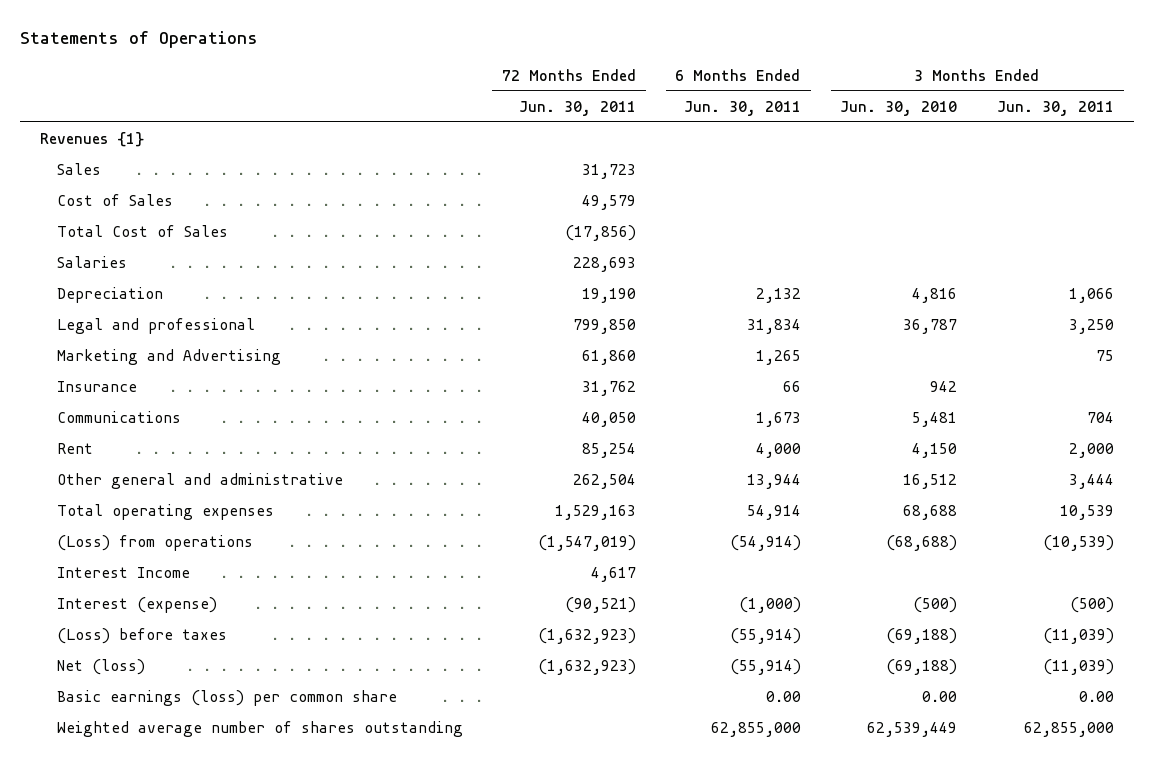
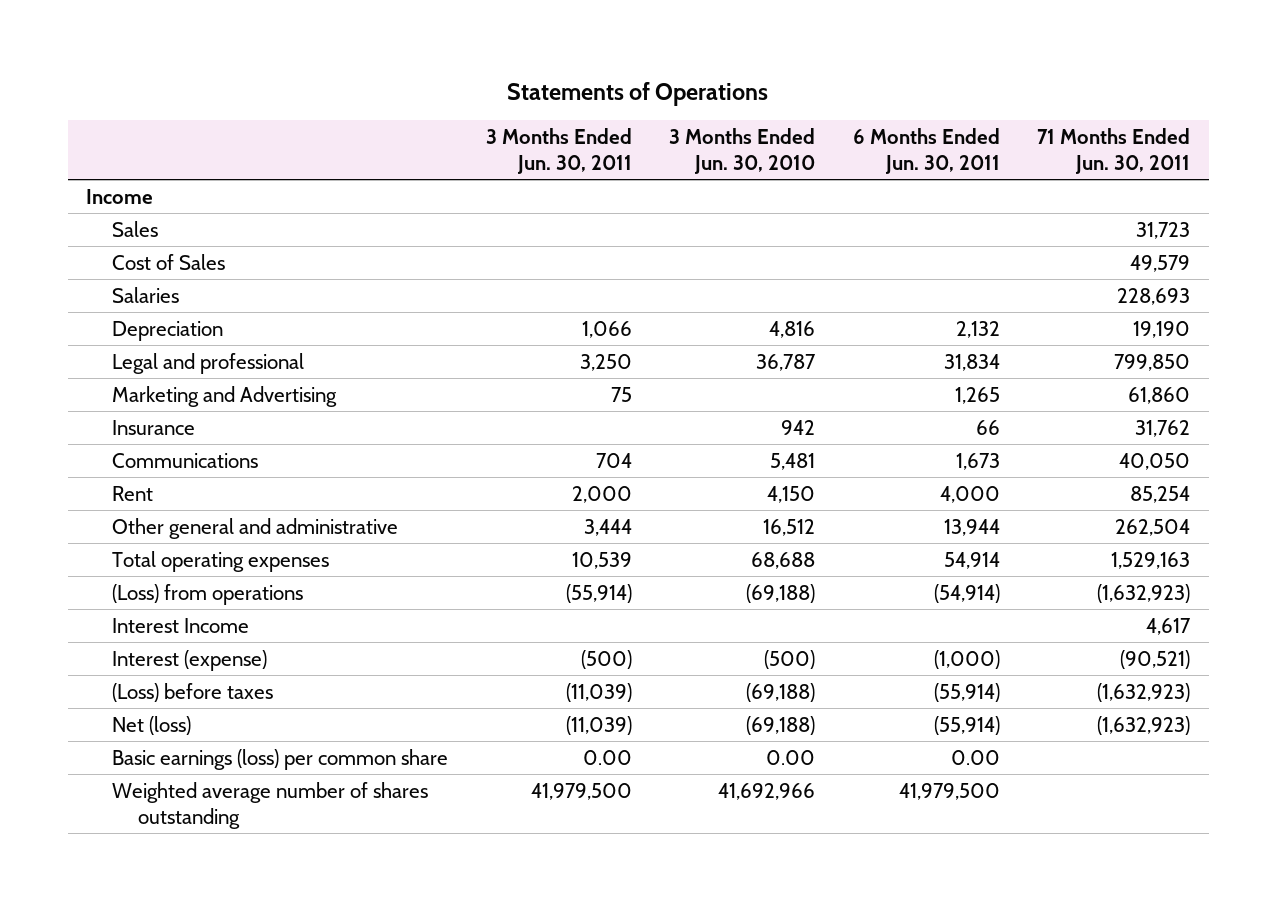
- | 72 Months Ended Jun. 30, 2011 | 6 Months Ended Jun. 30, 2011 | 3 Months Ended Jun. 30, 2010 | 3 Months Ended Jun. 30, 2011
+ | 3 Months Ended Jun. 30, 2011 | 3 Months Ended Jun. 30, 2010 | 6 Months Ended Jun. 30, 2011 | 71 Months Ended Jun. 30, 2011
- Revenues {1}
+ Income
- Total Cost of Sales | (17,856) | | |
- (Loss) from operations | (1,547,019) | (54,914) | (68,688) | (10,539)
+ (Loss) from operations | (55,914) | (69,188) | (54,914) | (1,632,923)
- Weighted average number of shares outstanding | | 62,855,000 | 62,539,449 | 62,855,000
+ Weighted average number of shares outstanding | 41,979,500 | 41,692,966 | 41,979,500 |

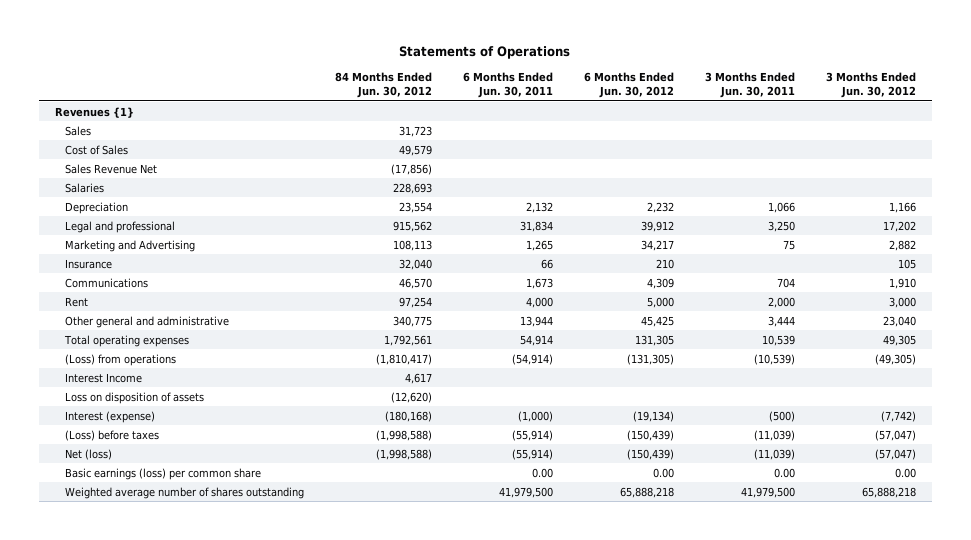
- | 3 Months Ended Jun. 30, 2011 | 3 Months Ended Jun. 30, 2010 | 6 Months Ended Jun. 30, 2011 | 71 Months Ended Jun. 30, 2011
+ | 84 Months Ended Jun. 30, 2012 | 6 Months Ended Jun. 30, 2011 | 6 Months Ended Jun. 30, 2012 | 3 Months Ended Jun. 30, 2011 | 3 Months Ended Jun. 30, 2012
- Income
+ Revenues {1}
+ Sales Revenue Net | (17,856) | | | |
- (Loss) from operations | (55,914) | (69,188) | (54,914) | (1,632,923)
+ (Loss) from operations | (1,810,417) | (54,914) | (131,305) | (10,539) | (49,305)
+ Loss on disposition of assets | (12,620) | | | |

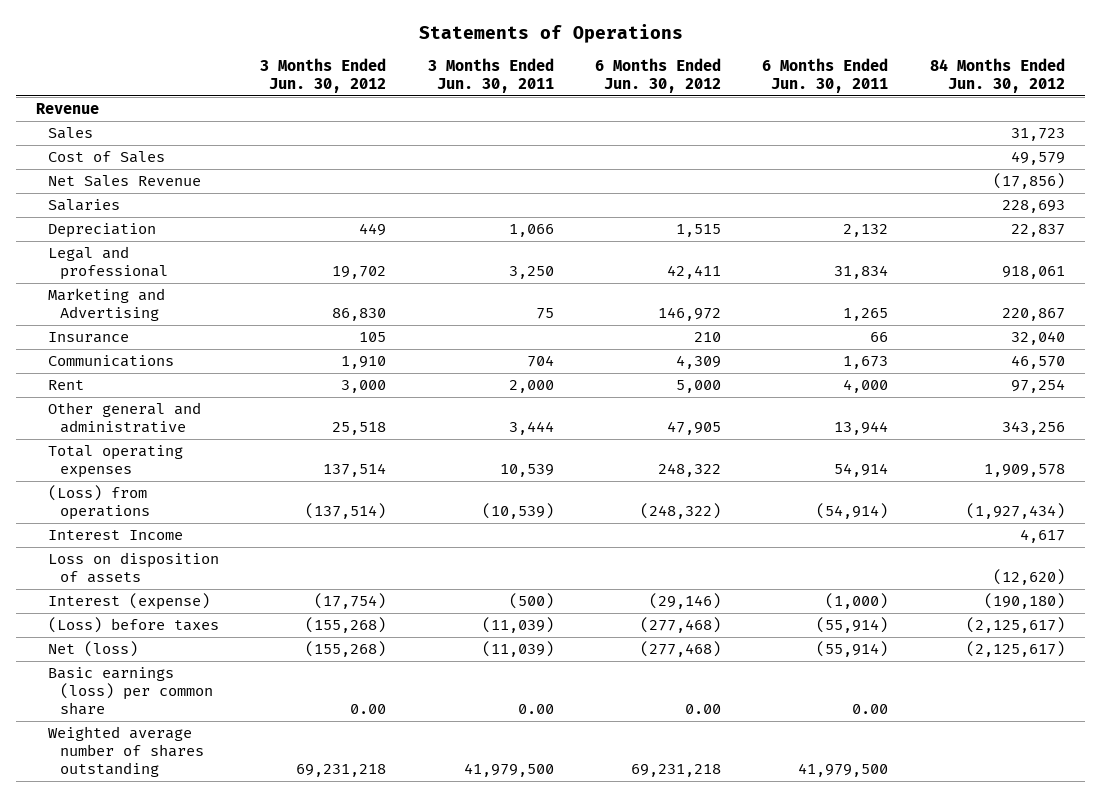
- | 84 Months Ended Jun. 30, 2012 | 6 Months Ended Jun. 30, 2011 | 6 Months Ended Jun. 30, 2012 | 3 Months Ended Jun. 30, 2011 | 3 Months Ended Jun. 30, 2012
+ | 3 Months Ended Jun. 30, 2012 | 3 Months Ended Jun. 30, 2011 | 6 Months Ended Jun. 30, 2012 | 6 Months Ended Jun. 30, 2011 | 84 Months Ended Jun. 30, 2012
- Revenues {1}
+ Revenue
- Sales Revenue Net | (17,856) | | | |
+ Net Sales Revenue | | | | | (17,856)
- Depreciation | 23,554 | 2,132 | 2,232 | 1,066 | 1,166
- Legal and professional | 915,562 | 31,834 | 39,912 | 3,250 | 17,202
- Marketing and Advertising | 108,113 | 1,265 | 34,217 | 75 | 2,882
+ Depreciation | 449 | 1,066 | 1,515 | 2,132 | 22,837
+ Legal and professional | 19,702 | 3,250 | 42,411 | 31,834 | 918,061
+ Marketing and Advertising | 86,830 | 75 | 146,972 | 1,265 | 220,867
- Other general and administrative | 340,775 | 13,944 | 45,425 | 3,444 | 23,040
- Total operating expenses | 1,792,561 | 54,914 | 131,305 | 10,539 | 49,305
- (Loss) from operations | (1,810,417) | (54,914) | (131,305) | (10,539) | (49,305)
+ Other general and administrative | 25,518 | 3,444 | 47,905 | 13,944 | 343,256
+ Total operating expenses | 137,514 | 10,539 | 248,322 | 54,914 | 1,909,578
+ (Loss) from operations | (137,514) | (10,539) | (248,322) | (54,914) | (1,927,434)
- Interest (expense) | (180,168) | (1,000) | (19,134) | (500) | (7,742)
- (Loss) before taxes | (1,998,588) | (55,914) | (150,439) | (11,039) | (57,047)
- Net (loss) | (1,998,588) | (55,914) | (150,439) | (11,039) | (57,047)
+ Interest (expense) | (17,754) | (500) | (29,146) | (1,000) | (190,180)
+ (Loss) before taxes | (155,268) | (11,039) | (277,468) | (55,914) | (2,125,617)
+ Net (loss) | (155,268) | (11,039) | (277,468) | (55,914) | (2,125,617)
- Weighted average number of shares outstanding | | 41,979,500 | 65,888,218 | 41,979,500 | 65,888,218
+ Weighted average number of shares outstanding | 69,231,218 | 41,979,500 | 69,231,218 | 41,979,500 |

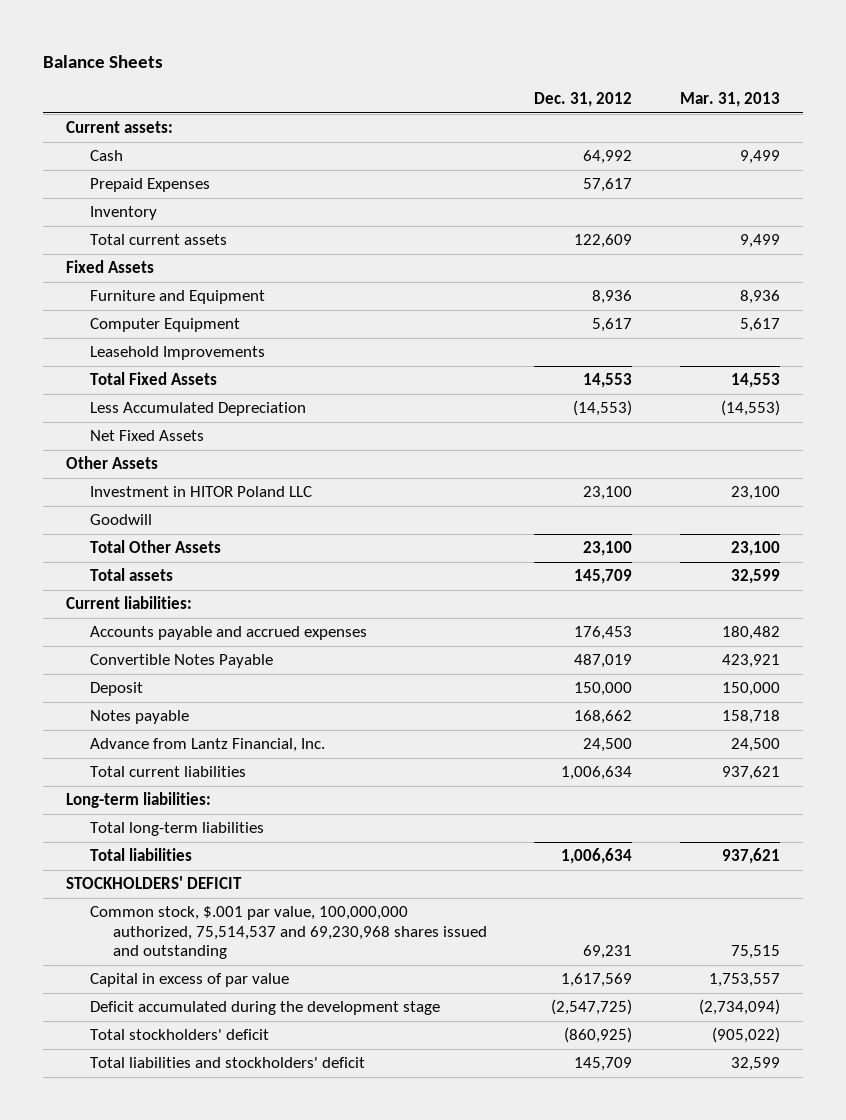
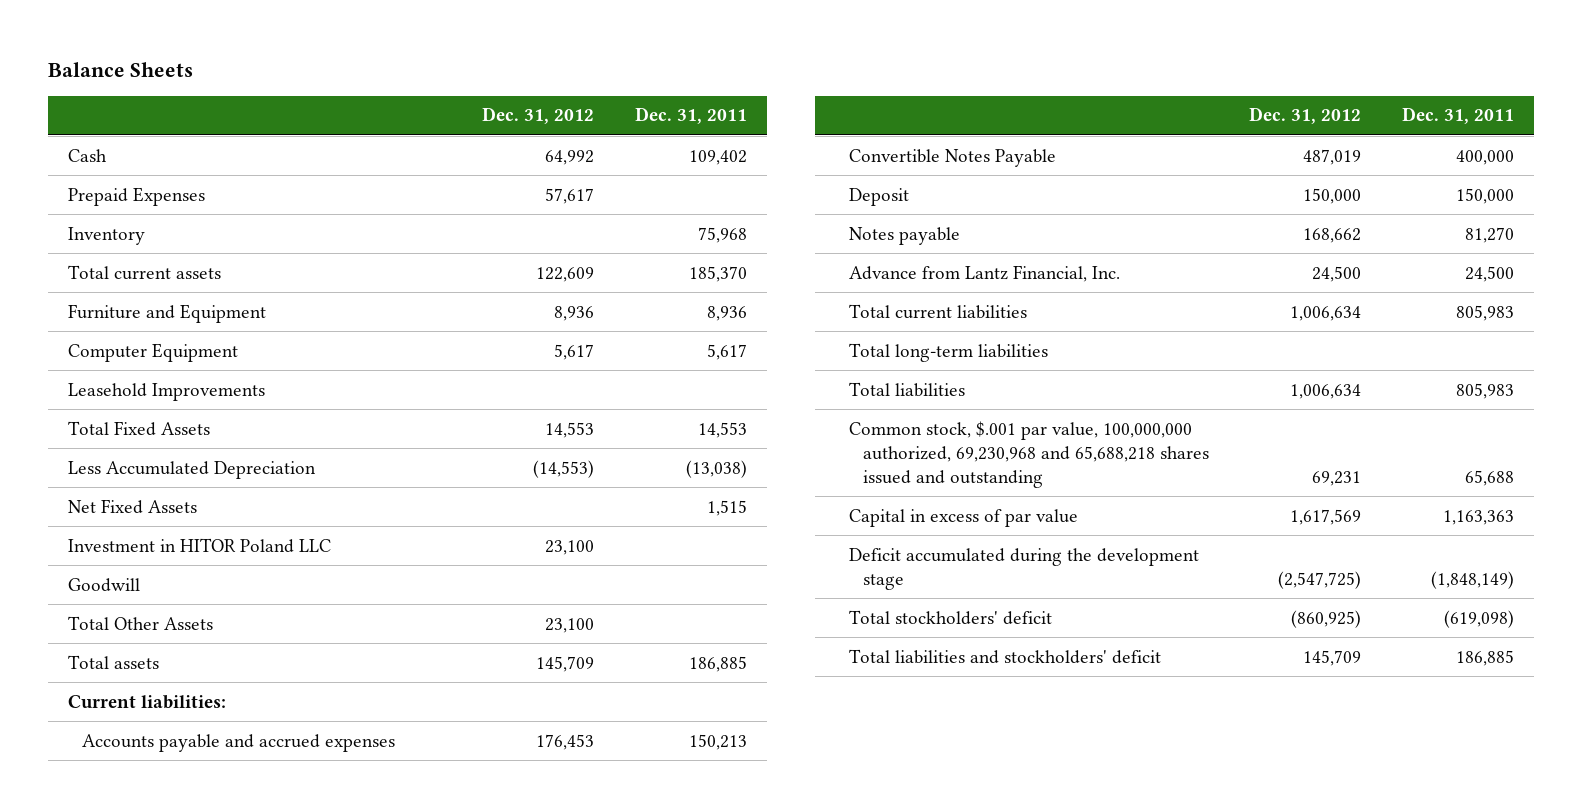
- | Dec. 31, 2012 | Mar. 31, 2013
+ | Dec. 31, 2012 | Dec. 31, 2011
- Current assets:
- Fixed Assets
- Other Assets
- Long-term liabilities:
- STOCKHOLDERS' DEFICIT
- Common stock, $.001 par value, 100,000,000 authorized, 75,514,537 and 69,230,968 shares issued and outstanding | 69,231 | 75,515
+ Common stock, $.001 par value, 100,000,000 authorized, 69,230,968 and 65,688,218 shares issued and outstanding | 69,231 | 65,688

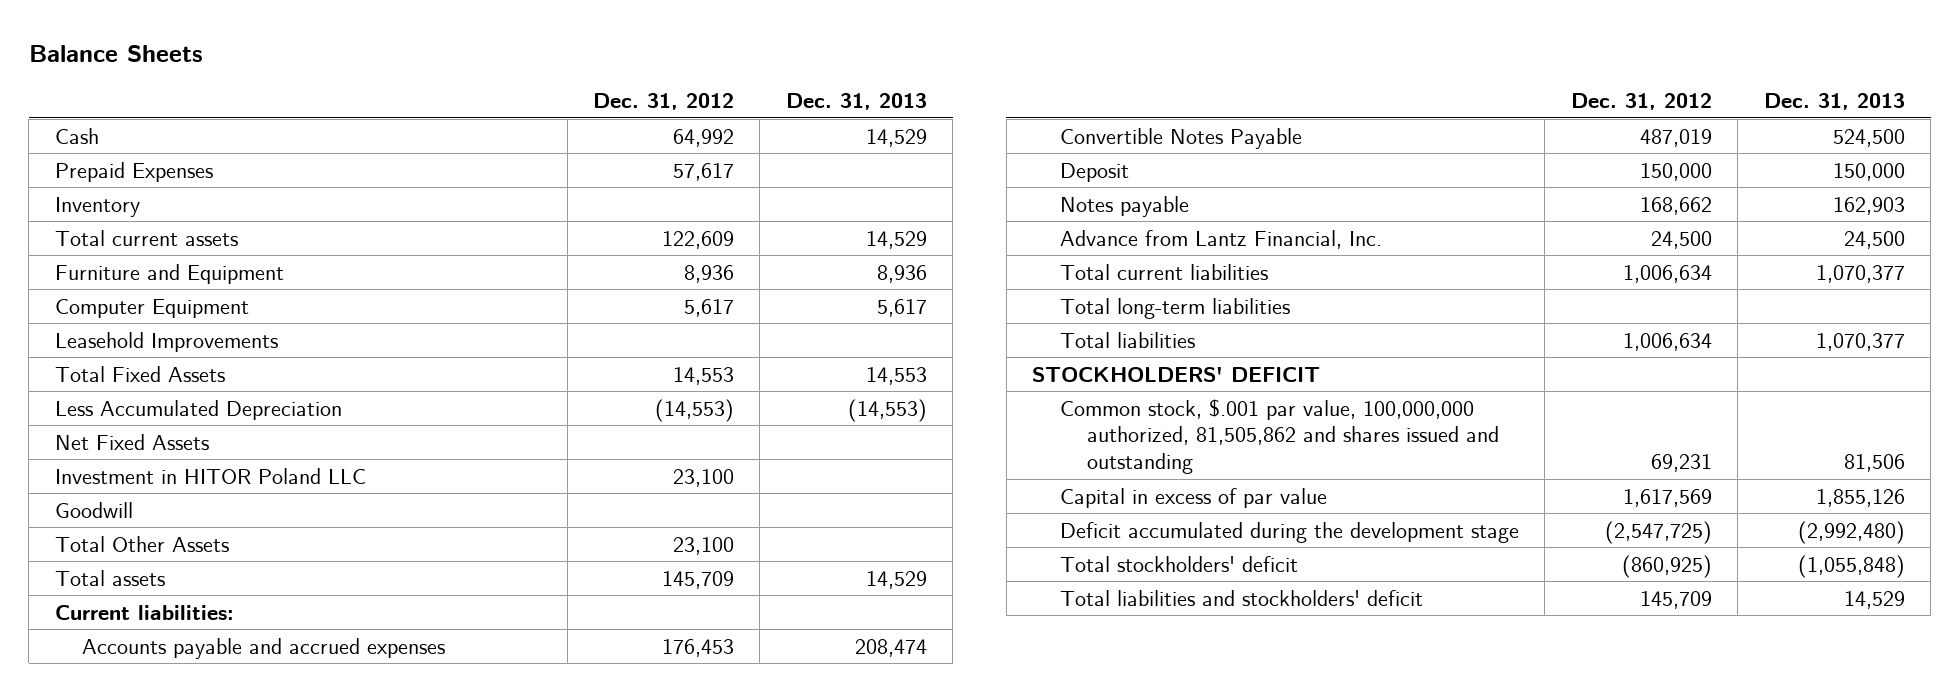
- | Dec. 31, 2012 | Dec. 31, 2011
+ | Dec. 31, 2012 | Dec. 31, 2013
- Common stock, $.001 par value, 100,000,000 authorized, 69,230,968 and 65,688,218 shares issued and outstanding | 69,231 | 65,688
+ STOCKHOLDERS' DEFICIT
+ Common stock, $.001 par value, 100,000,000 authorized, 81,505,862 and shares issued and outstanding | 69,231 | 81,506

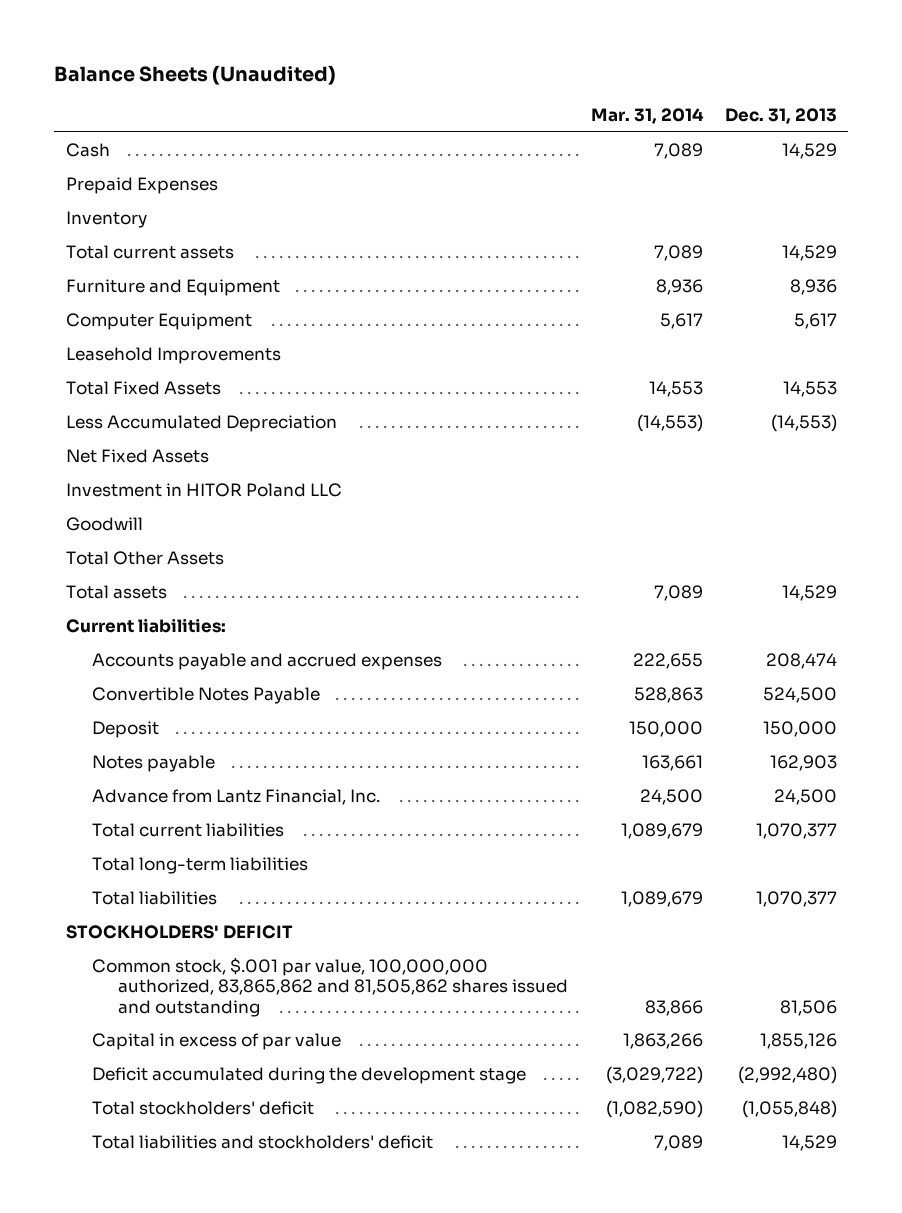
- Balance Sheets
+ Balance Sheets (Unaudited)
- | Dec. 31, 2012 | Dec. 31, 2013
+ | Mar. 31, 2014 | Dec. 31, 2013
- Common stock, $.001 par value, 100,000,000 authorized, 81,505,862 and shares issued and outstanding | 69,231 | 81,506
+ Common stock, $.001 par value, 100,000,000 authorized, 83,865,862 and 81,505,862 shares issued and outstanding | 83,866 | 81,506

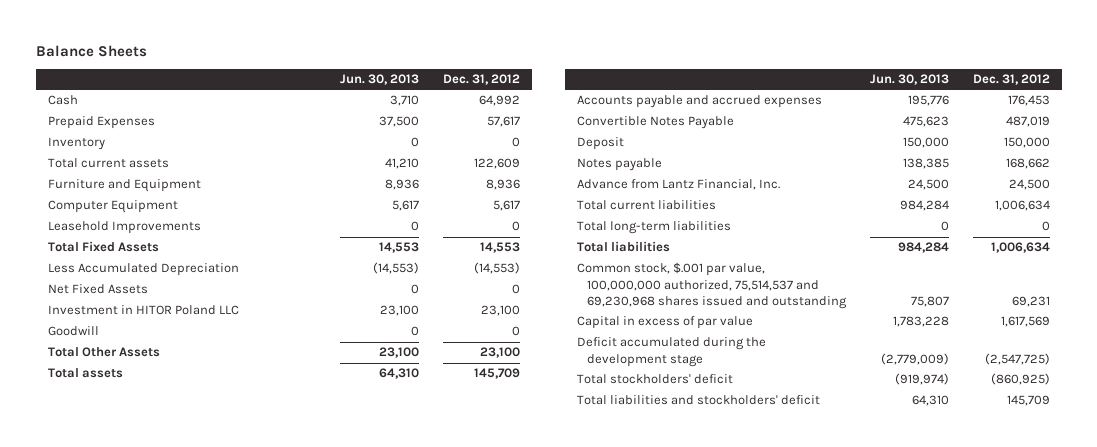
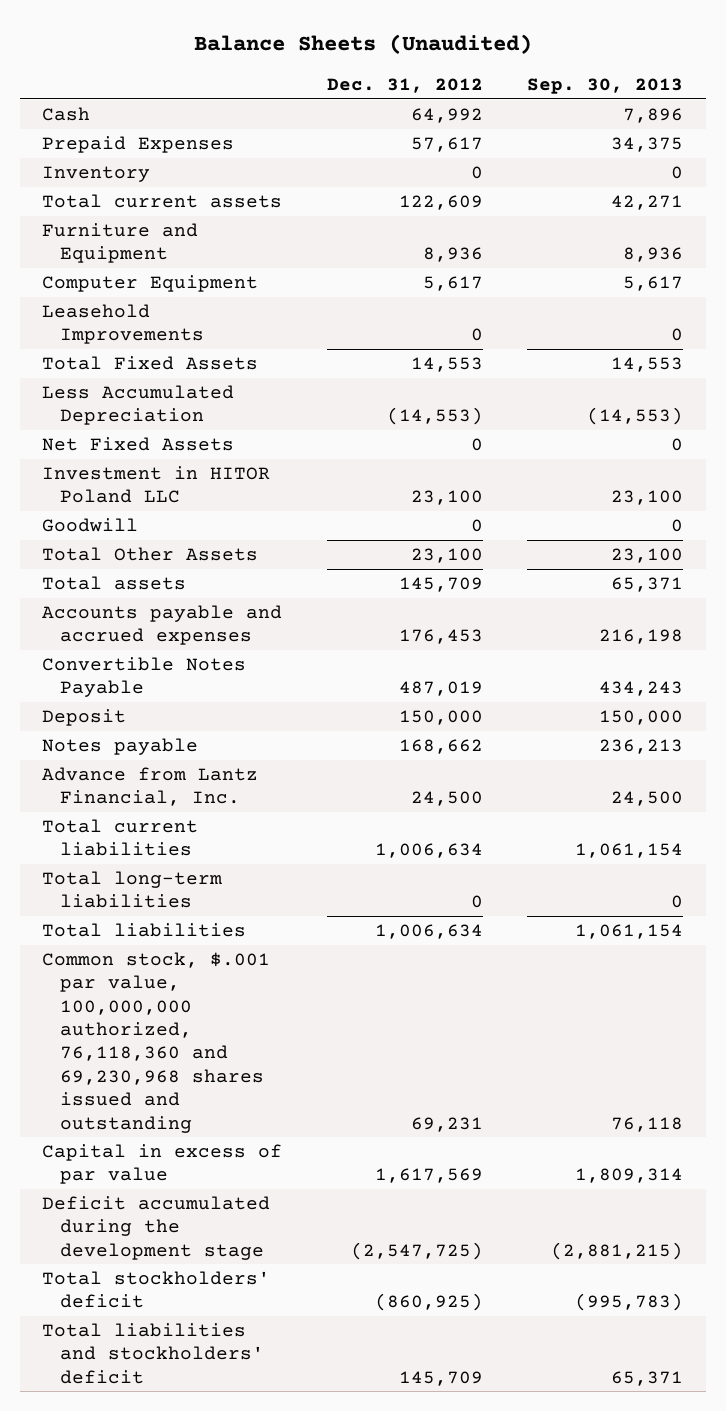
- Balance Sheets
+ Balance Sheets (Unaudited)
- | Jun. 30, 2013 | Dec. 31, 2012
+ | Dec. 31, 2012 | Sep. 30, 2013
- Common stock, $.001 par value, 100,000,000 authorized, 75,514,537 and 69,230,968 shares issued and outstanding | 75,807 | 69,231
+ Common stock, $.001 par value, 100,000,000 authorized, 76,118,360 and 69,230,968 shares issued and outstanding | 69,231 | 76,118

